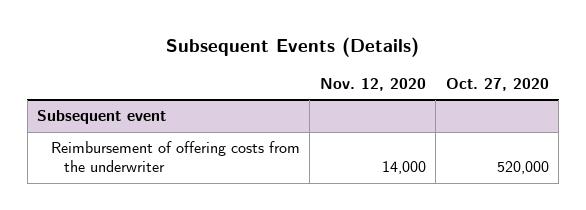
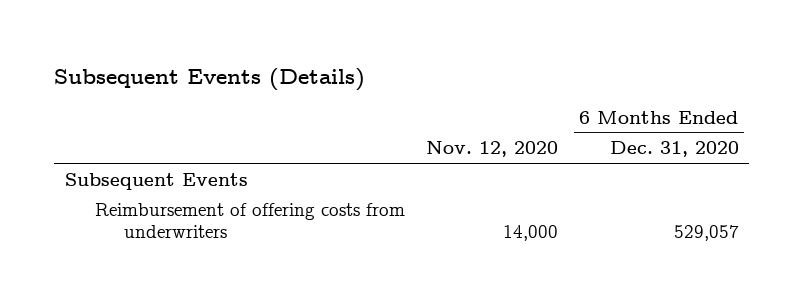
- | Nov. 12, 2020 | Oct. 27, 2020
+ | Nov. 12, 2020 | 6 Months Ended Dec. 31, 2020
- Subsequent event
- Reimbursement of offering costs from the underwriter | 14,000 | 520,000
+ Subsequent Events
+ Reimbursement of offering costs from underwriters | 14,000 | 529,057

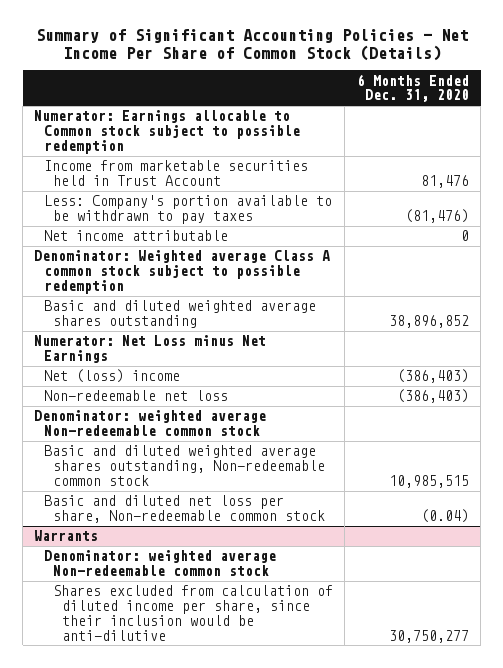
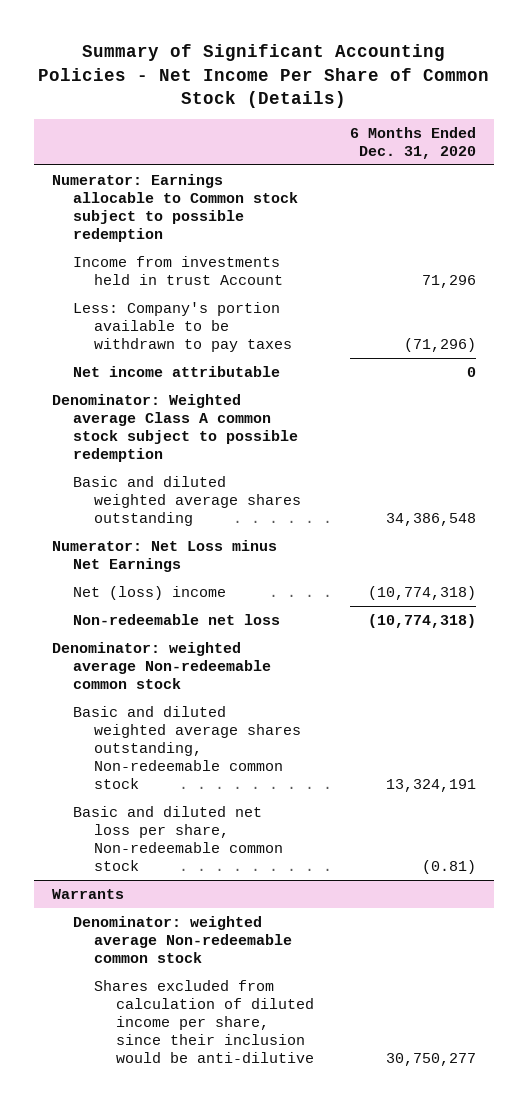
- Income from marketable securities held in Trust Account | 81,476
- Less: Company's portion available to be withdrawn to pay taxes | (81,476)
+ Income from investments held in trust Account | 71,296
+ Less: Company's portion available to be withdrawn to pay taxes | (71,296)
- Basic and diluted weighted average shares outstanding | 38,896,852
+ Basic and diluted weighted average shares outstanding | 34,386,548
- Net (loss) income | (386,403)
- Non-redeemable net loss | (386,403)
+ Net (loss) income | (10,774,318)
+ Non-redeemable net loss | (10,774,318)
- Basic and diluted weighted average shares outstanding, Non-redeemable common stock | 10,985,515
- Basic and diluted net loss per share, Non-redeemable common stock | (0.04)
+ Basic and diluted weighted average shares outstanding, Non-redeemable common stock | 13,324,191
+ Basic and diluted net loss per share, Non-redeemable common stock | (0.81)

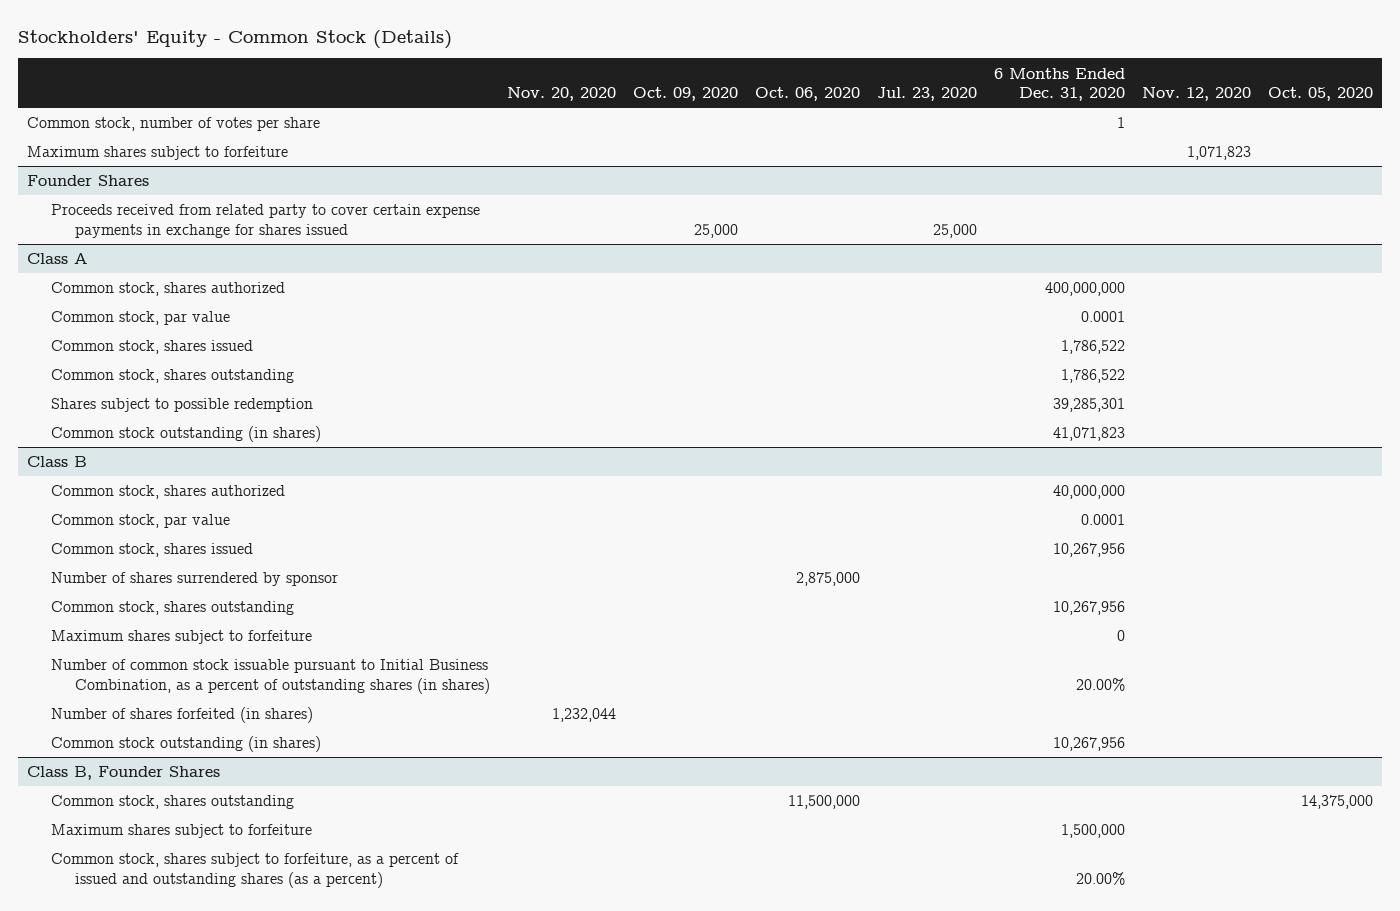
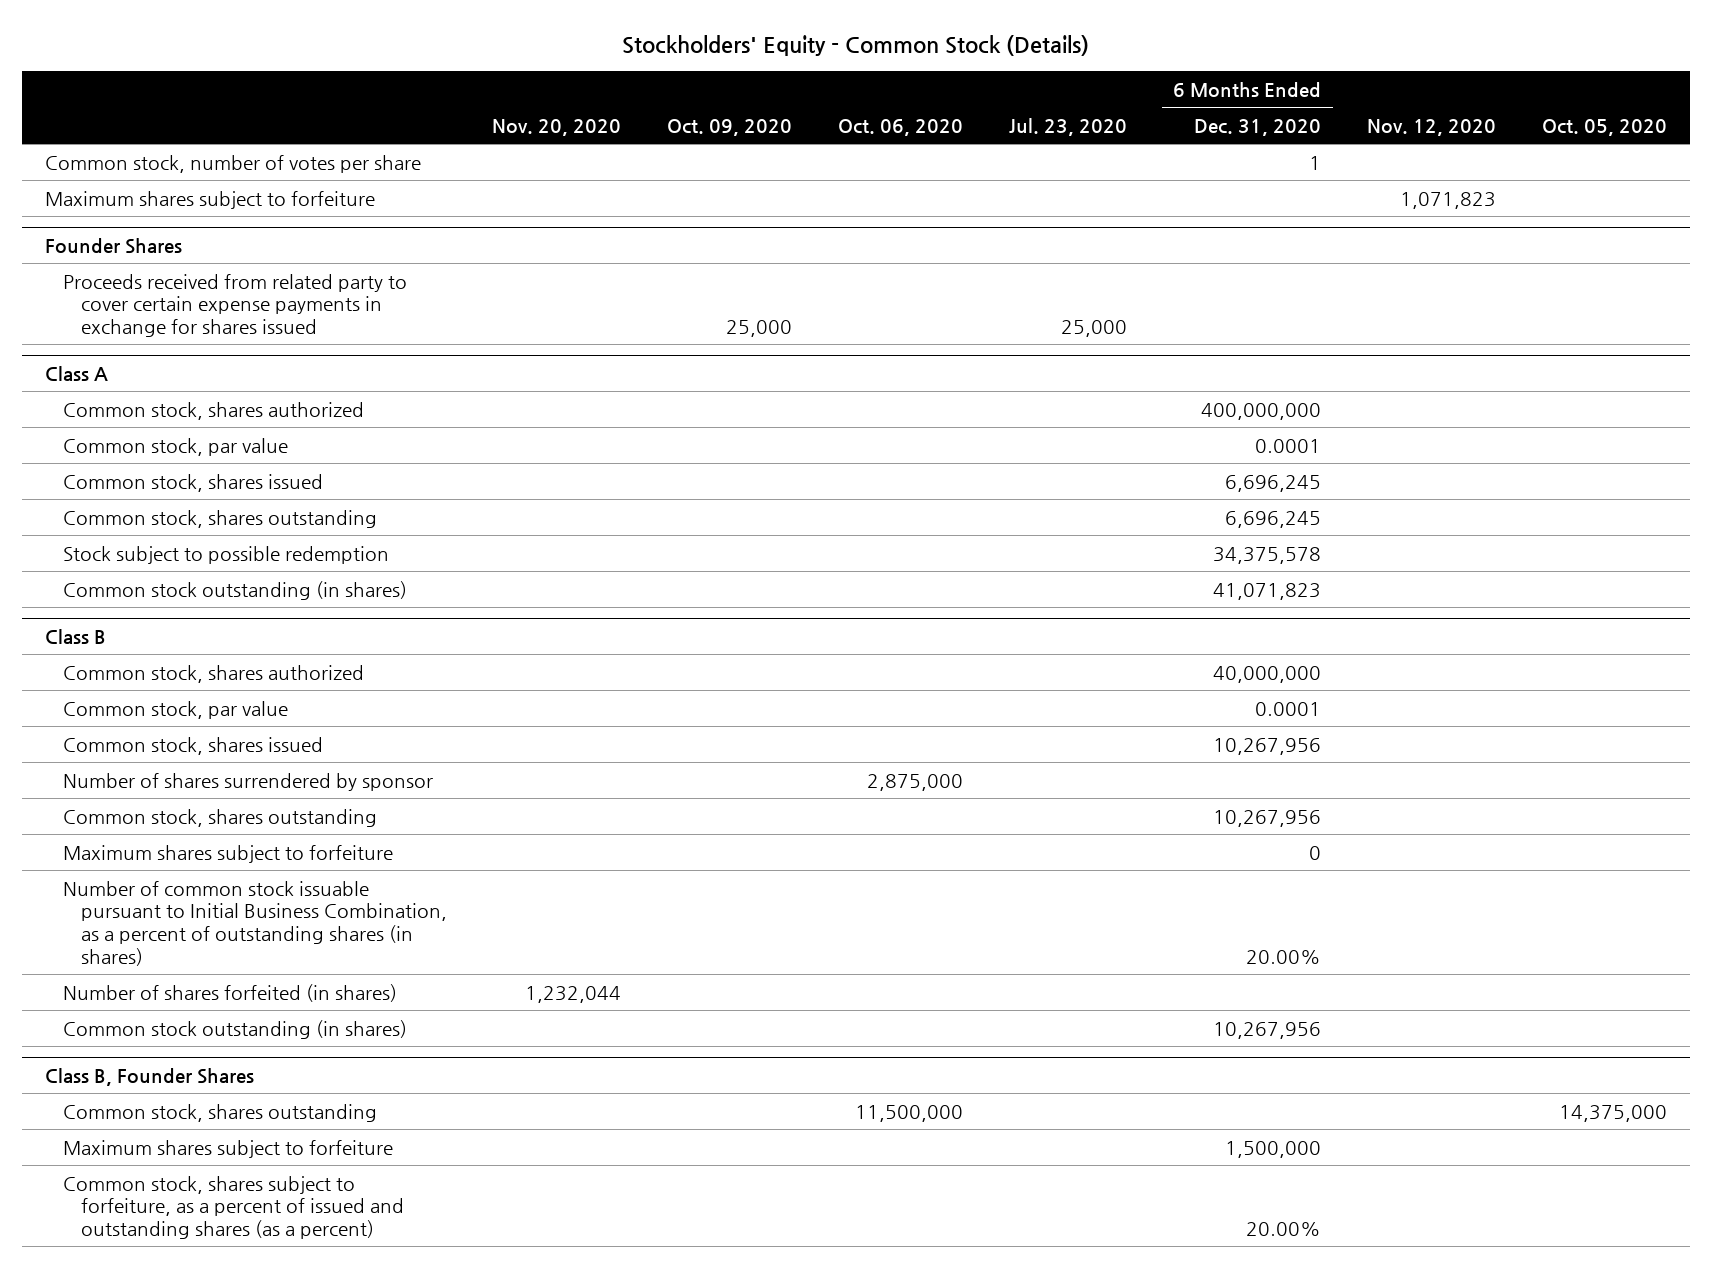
@ Class A
- Common stock, shares issued | | | | | 1,786,522 | |
- Common stock, shares outstanding | | | | | 1,786,522 | |
- Shares subject to possible redemption | | | | | 39,285,301 | |
+ Common stock, shares issued | | | | | 6,696,245 | |
+ Common stock, shares outstanding | | | | | 6,696,245 | |
+ Stock subject to possible redemption | | | | | 34,375,578 | |

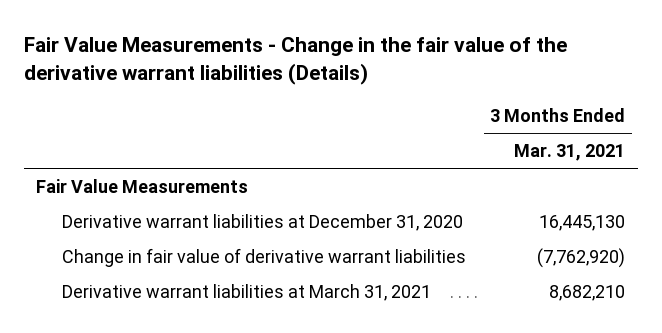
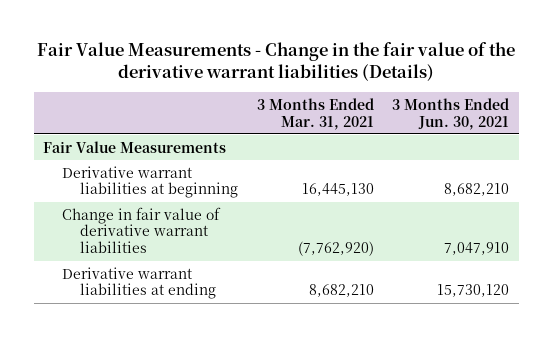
- | 3 Months Ended Mar. 31, 2021
+ | 3 Months Ended Mar. 31, 2021 | 3 Months Ended Jun. 30, 2021
- Derivative warrant liabilities at December 31, 2020 | 16,445,130
+ Derivative warrant liabilities at beginning | 16,445,130 | 8,682,210
- Derivative warrant liabilities at March 31, 2021 | 8,682,210
+ Derivative warrant liabilities at ending | 8,682,210 | 15,730,120

